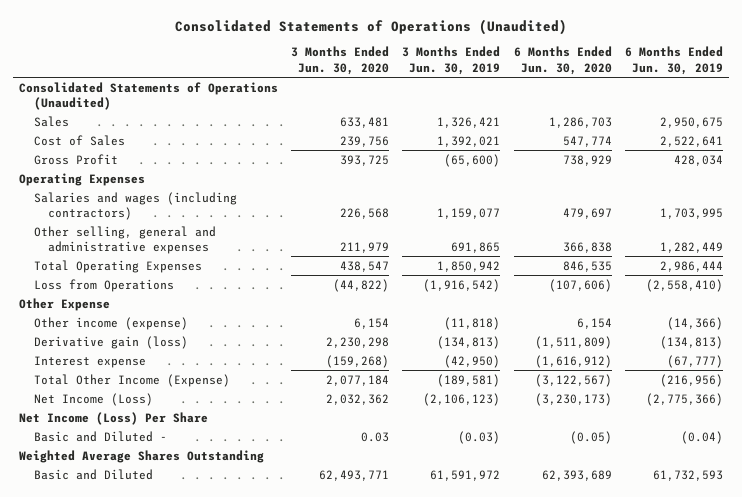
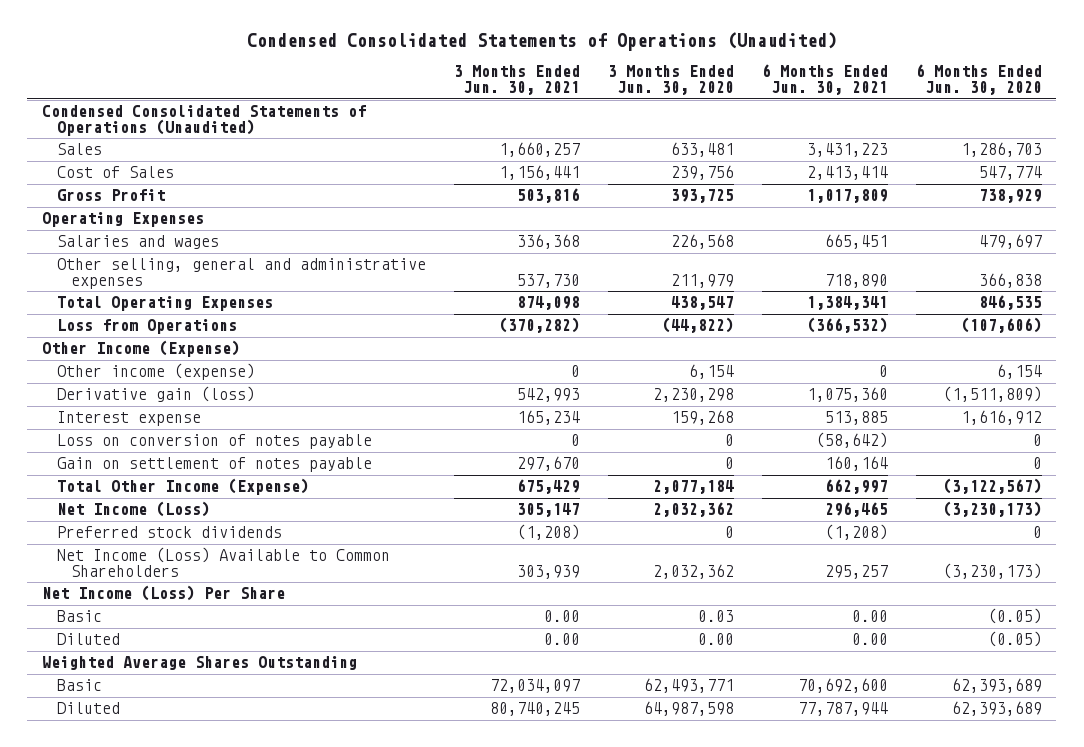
- Consolidated Statements of Operations (Unaudited)
+ Condensed Consolidated Statements of Operations (Unaudited)
- | 3 Months Ended Jun. 30, 2020 | 3 Months Ended Jun. 30, 2019 | 6 Months Ended Jun. 30, 2020 | 6 Months Ended Jun. 30, 2019
+ | 3 Months Ended Jun. 30, 2021 | 3 Months Ended Jun. 30, 2020 | 6 Months Ended Jun. 30, 2021 | 6 Months Ended Jun. 30, 2020
- Consolidated Statements of Operations (Unaudited)
+ Condensed Consolidated Statements of Operations (Unaudited)
- Salaries and wages (including contractors) | 226,568 | 1,159,077 | 479,697 | 1,703,995
+ Salaries and wages | 336,368 | 226,568 | 665,451 | 479,697
- Other Expense
+ Other Income (Expense)
- Interest expense | (159,268) | (42,950) | (1,616,912) | (67,777)
+ Interest expense | 165,234 | 159,268 | 513,885 | 1,616,912
+ Loss on conversion of notes payable | 0 | 0 | (58,642) | 0
+ Gain on settlement of notes payable | 297,670 | 0 | 160,164 | 0
+ Preferred stock dividends | (1,208) | 0 | (1,208) | 0
+ Net Income (Loss) Available to Common Shareholders | 303,939 | 2,032,362 | 295,257 | (3,230,173)
- Basic and Diluted - | 0.03 | (0.03) | (0.05) | (0.04)
+ Basic | 0.00 | 0.03 | 0.00 | (0.05)
+ Diluted | 0.00 | 0.00 | 0.00 | (0.05)
- Basic and Diluted | 62,493,771 | 61,591,972 | 62,393,689 | 61,732,593
+ Basic | 72,034,097 | 62,493,771 | 70,692,600 | 62,393,689
+ Diluted | 80,740,245 | 64,987,598 | 77,787,944 | 62,393,689

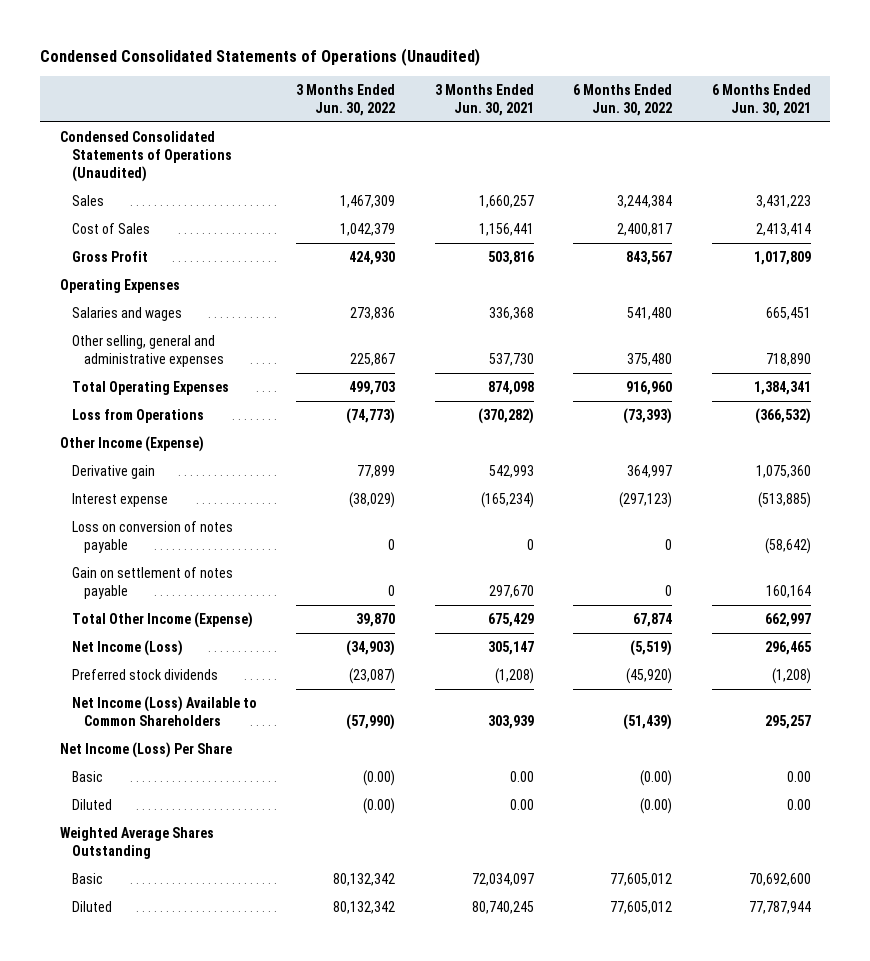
- | 3 Months Ended Jun. 30, 2021 | 3 Months Ended Jun. 30, 2020 | 6 Months Ended Jun. 30, 2021 | 6 Months Ended Jun. 30, 2020
+ | 3 Months Ended Jun. 30, 2022 | 3 Months Ended Jun. 30, 2021 | 6 Months Ended Jun. 30, 2022 | 6 Months Ended Jun. 30, 2021
- Other income (expense) | 0 | 6,154 | 0 | 6,154
- Derivative gain (loss) | 542,993 | 2,230,298 | 1,075,360 | (1,511,809)
- Interest expense | 165,234 | 159,268 | 513,885 | 1,616,912
+ Derivative gain | 77,899 | 542,993 | 364,997 | 1,075,360
+ Interest expense | (38,029) | (165,234) | (297,123) | (513,885)

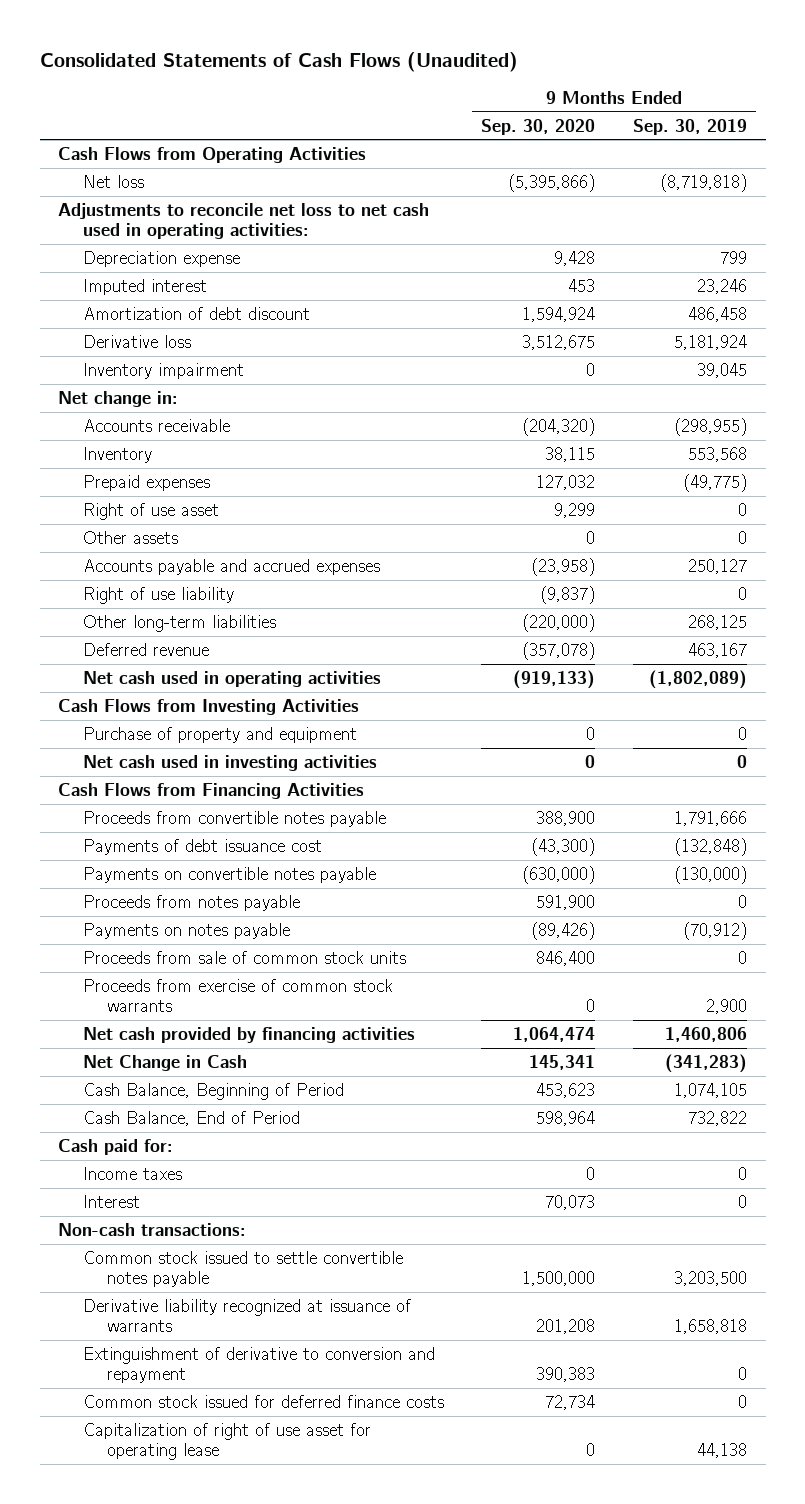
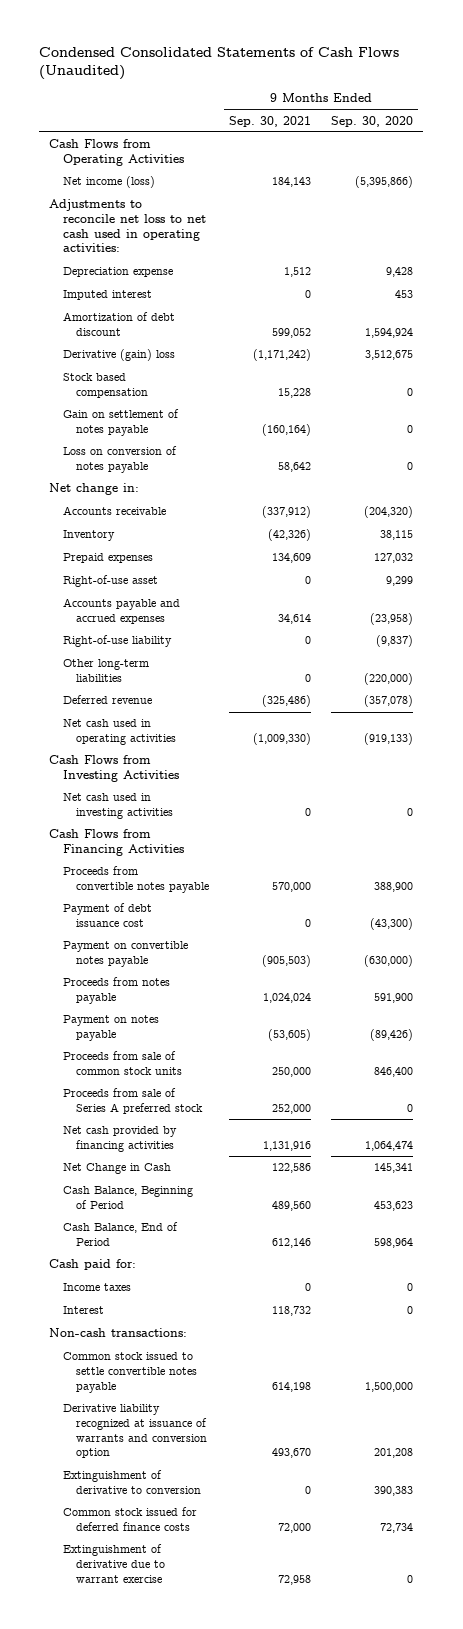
- Consolidated Statements of Cash Flows (Unaudited)
+ Condensed Consolidated Statements of Cash Flows (Unaudited)
- | 9 Months Ended Sep. 30, 2020 | 9 Months Ended Sep. 30, 2019
+ | 9 Months Ended Sep. 30, 2021 | 9 Months Ended Sep. 30, 2020
- Net loss | (5,395,866) | (8,719,818)
+ Net income (loss) | 184,143 | (5,395,866)
- Derivative loss | 3,512,675 | 5,181,924
- Inventory impairment | 0 | 39,045
+ Derivative (gain) loss | (1,171,242) | 3,512,675
+ Stock based compensation | 15,228 | 0
+ Gain on settlement of notes payable | (160,164) | 0
+ Loss on conversion of notes payable | 58,642 | 0
- Right of use asset | 9,299 | 0
- Other assets | 0 | 0
+ Right-of-use asset | 0 | 9,299
- Right of use liability | (9,837) | 0
+ Right-of-use liability | 0 | (9,837)
- Purchase of property and equipment | 0 | 0
- Payments of debt issuance cost | (43,300) | (132,848)
- Payments on convertible notes payable | (630,000) | (130,000)
+ Payment of debt issuance cost | 0 | (43,300)
+ Payment on convertible notes payable | (905,503) | (630,000)
- Payments on notes payable | (89,426) | (70,912)
+ Payment on notes payable | (53,605) | (89,426)
- Proceeds from exercise of common stock warrants | 0 | 2,900
+ Proceeds from sale of Series A preferred stock | 252,000 | 0
- Interest | 70,073 | 0
+ Interest | 118,732 | 0
- Derivative liability recognized at issuance of warrants | 201,208 | 1,658,818
- Extinguishment of derivative to conversion and repayment | 390,383 | 0
+ Derivative liability recognized at issuance of warrants and conversion option | 493,670 | 201,208
+ Extinguishment of derivative to conversion | 0 | 390,383
- Capitalization of right of use asset for operating lease | 0 | 44,138
+ Extinguishment of derivative due to warrant exercise | 72,958 | 0

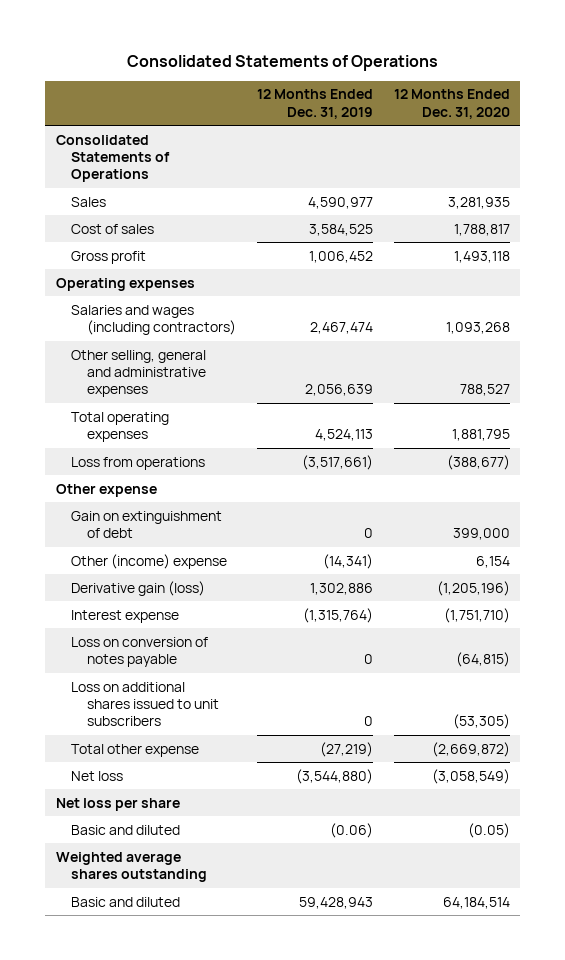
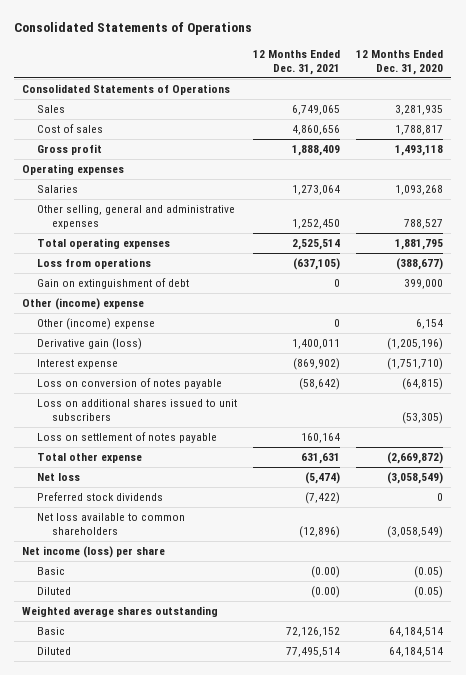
- | 12 Months Ended Dec. 31, 2019 | 12 Months Ended Dec. 31, 2020
+ | 12 Months Ended Dec. 31, 2021 | 12 Months Ended Dec. 31, 2020
- Salaries and wages (including contractors) | 2,467,474 | 1,093,268
+ Salaries | 1,273,064 | 1,093,268
- Other expense
+ Other (income) expense
+ Loss on settlement of notes payable | 160,164 |
- Net loss per share
- Basic and diluted | (0.06) | (0.05)
+ Preferred stock dividends | (7,422) | 0
+ Net loss available to common shareholders | (12,896) | (3,058,549)
+ Net income (loss) per share
+ Basic | (0.00) | (0.05)
+ Diluted | (0.00) | (0.05)
- Basic and diluted | 59,428,943 | 64,184,514
+ Basic | 72,126,152 | 64,184,514
+ Diluted | 77,495,514 | 64,184,514

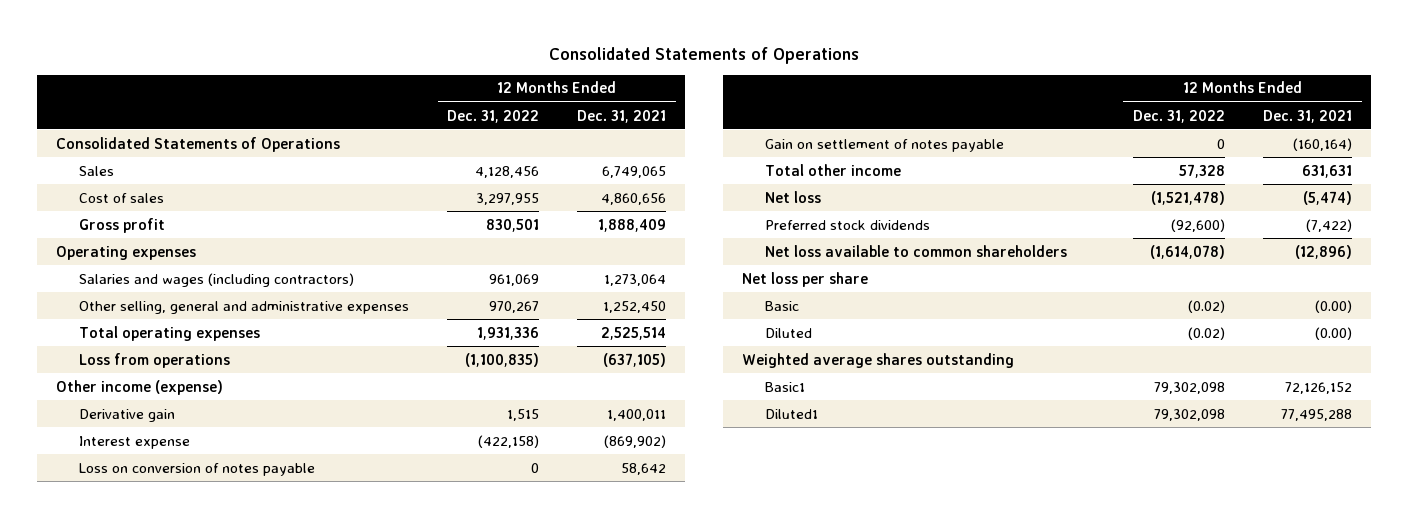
- | 12 Months Ended Dec. 31, 2021 | 12 Months Ended Dec. 31, 2020
+ | 12 Months Ended Dec. 31, 2022 | 12 Months Ended Dec. 31, 2021
- Salaries | 1,273,064 | 1,093,268
+ Salaries and wages (including contractors) | 961,069 | 1,273,064
- Gain on extinguishment of debt | 0 | 399,000
- Other (income) expense
- Other (income) expense | 0 | 6,154
- Derivative gain (loss) | 1,400,011 | (1,205,196)
+ Other income (expense)
+ Derivative gain | 1,515 | 1,400,011
- Loss on conversion of notes payable | (58,642) | (64,815)
- Loss on additional shares issued to unit subscribers | | (53,305)
- Loss on settlement of notes payable | 160,164 |
- Total other expense | 631,631 | (2,669,872)
+ Loss on conversion of notes payable | 0 | 58,642
+ Gain on settlement of notes payable | 0 | (160,164)
+ Total other income | 57,328 | 631,631
- Net income (loss) per share
+ Net loss per share
- Basic | 72,126,152 | 64,184,514
- Diluted | 77,495,514 | 64,184,514
+ Basic1 | 79,302,098 | 72,126,152
+ Diluted1 | 79,302,098 | 77,495,288

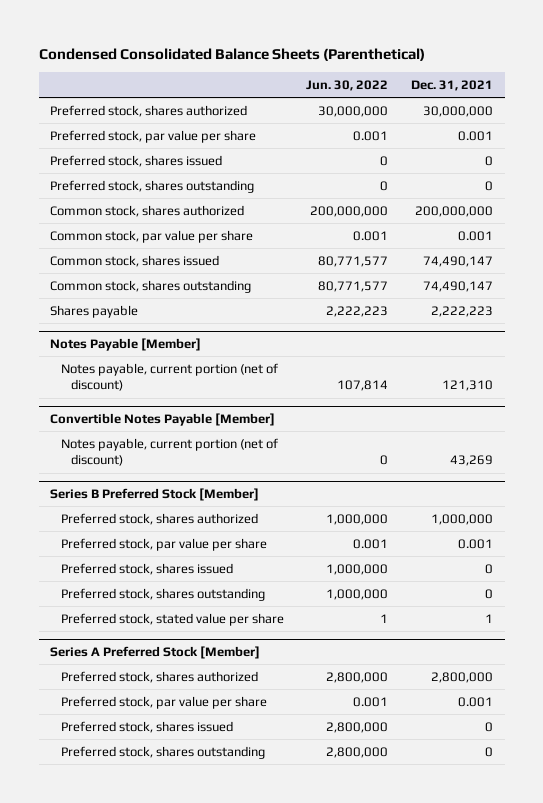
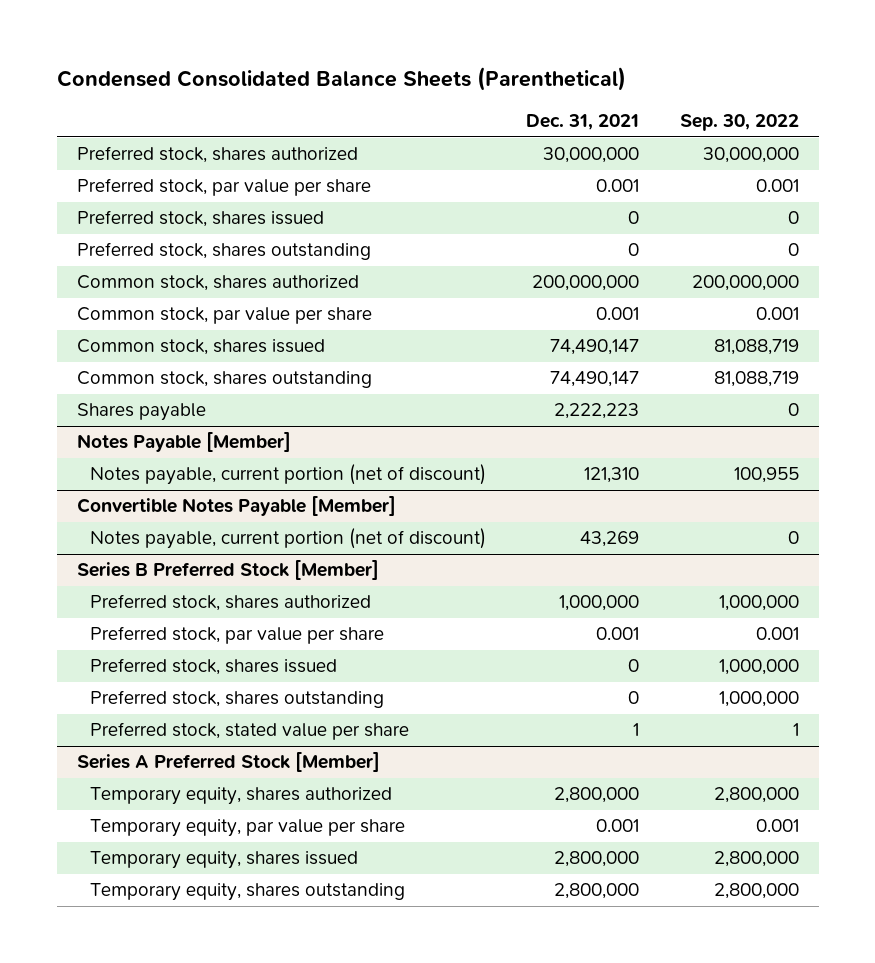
- | Jun. 30, 2022 | Dec. 31, 2021
+ | Dec. 31, 2021 | Sep. 30, 2022
@ Series A Preferred Stock [Member]
- Preferred stock, shares authorized | 2,800,000 | 2,800,000
- Preferred stock, par value per share | 0.001 | 0.001
- Preferred stock, shares issued | 2,800,000 | 0
- Preferred stock, shares outstanding | 2,800,000 | 0
+ Temporary equity, shares authorized | 2,800,000 | 2,800,000
+ Temporary equity, par value per share | 0.001 | 0.001
+ Temporary equity, shares issued | 2,800,000 | 2,800,000
+ Temporary equity, shares outstanding | 2,800,000 | 2,800,000

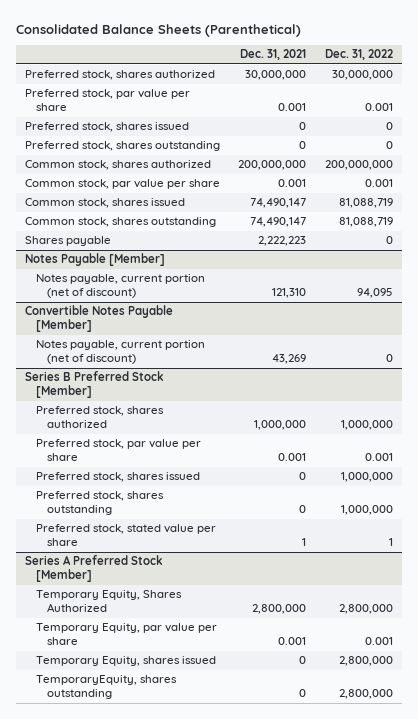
- Condensed Consolidated Balance Sheets (Parenthetical)
+ Consolidated Balance Sheets (Parenthetical)
- | Dec. 31, 2021 | Sep. 30, 2022
+ | Dec. 31, 2021 | Dec. 31, 2022
@ Series A Preferred Stock [Member]
- Temporary equity, shares authorized | 2,800,000 | 2,800,000
- Temporary equity, par value per share | 0.001 | 0.001
- Temporary equity, shares issued | 2,800,000 | 2,800,000
- Temporary equity, shares outstanding | 2,800,000 | 2,800,000
+ Temporary Equity, Shares Authorized | 2,800,000 | 2,800,000
+ Temporary Equity, par value per share | 0.001 | 0.001
+ Temporary Equity, shares issued | 0 | 2,800,000
+ TemporaryEquity, shares outstanding | 0 | 2,800,000

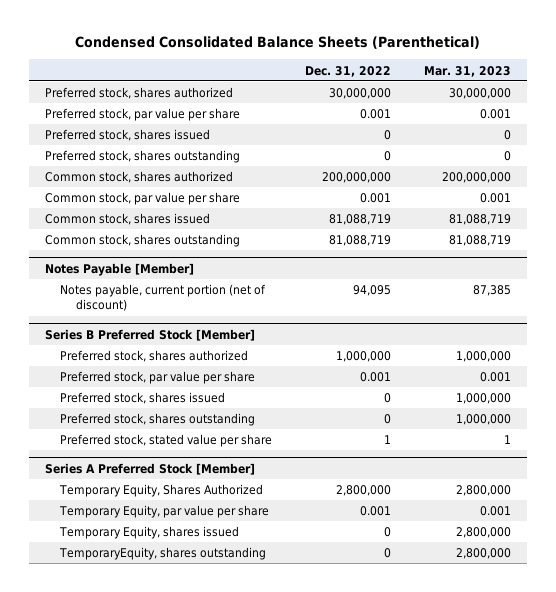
- Consolidated Balance Sheets (Parenthetical)
+ Condensed Consolidated Balance Sheets (Parenthetical)
- | Dec. 31, 2021 | Dec. 31, 2022
+ | Dec. 31, 2022 | Mar. 31, 2023
- Shares payable | 2,222,223 | 0
- Convertible Notes Payable [Member]
- Notes payable, current portion (net of discount) | 43,269 | 0
@ Series B Preferred Stock [Member]
- Preferred stock, shares issued | 0 | 1,000,000
- Preferred stock, shares outstanding | 0 | 1,000,000
+ Preferred stock, shares issued | 0 | 1,000,000
+ Preferred stock, shares outstanding | 0 | 1,000,000
@ Series A Preferred Stock [Member]
- Temporary Equity, shares issued | 0 | 2,800,000
- TemporaryEquity, shares outstanding | 0 | 2,800,000
+ Temporary Equity, shares issued | 0 | 2,800,000
+ TemporaryEquity, shares outstanding | 0 | 2,800,000

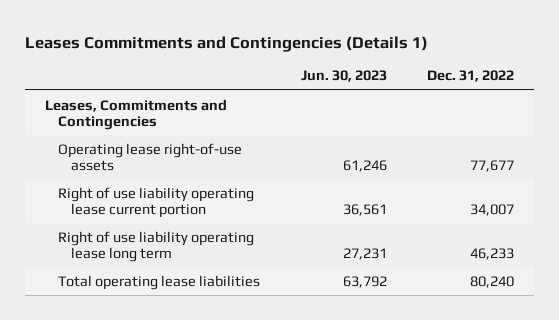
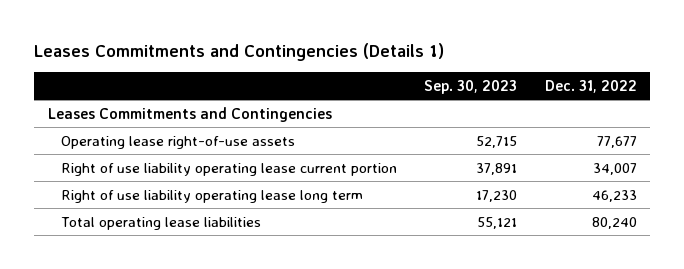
- | Jun. 30, 2023 | Dec. 31, 2022
+ | Sep. 30, 2023 | Dec. 31, 2022
- Leases, Commitments and Contingencies
+ Leases Commitments and Contingencies

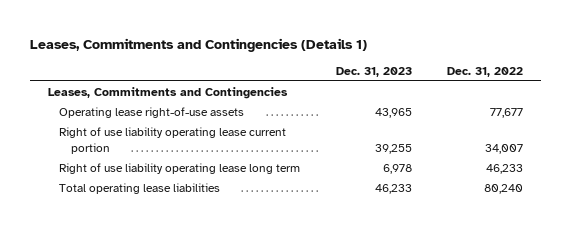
- Leases Commitments and Contingencies (Details 1)
+ Leases, Commitments and Contingencies (Details 1)
- | Sep. 30, 2023 | Dec. 31, 2022
+ | Dec. 31, 2023 | Dec. 31, 2022
- Leases Commitments and Contingencies
+ Leases, Commitments and Contingencies

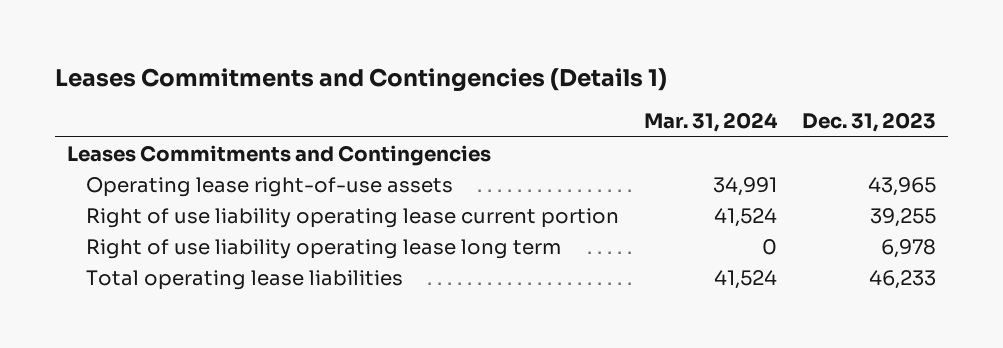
- Leases, Commitments and Contingencies (Details 1)
+ Leases Commitments and Contingencies (Details 1)
- | Dec. 31, 2023 | Dec. 31, 2022
+ | Mar. 31, 2024 | Dec. 31, 2023
- Leases, Commitments and Contingencies
+ Leases Commitments and Contingencies

